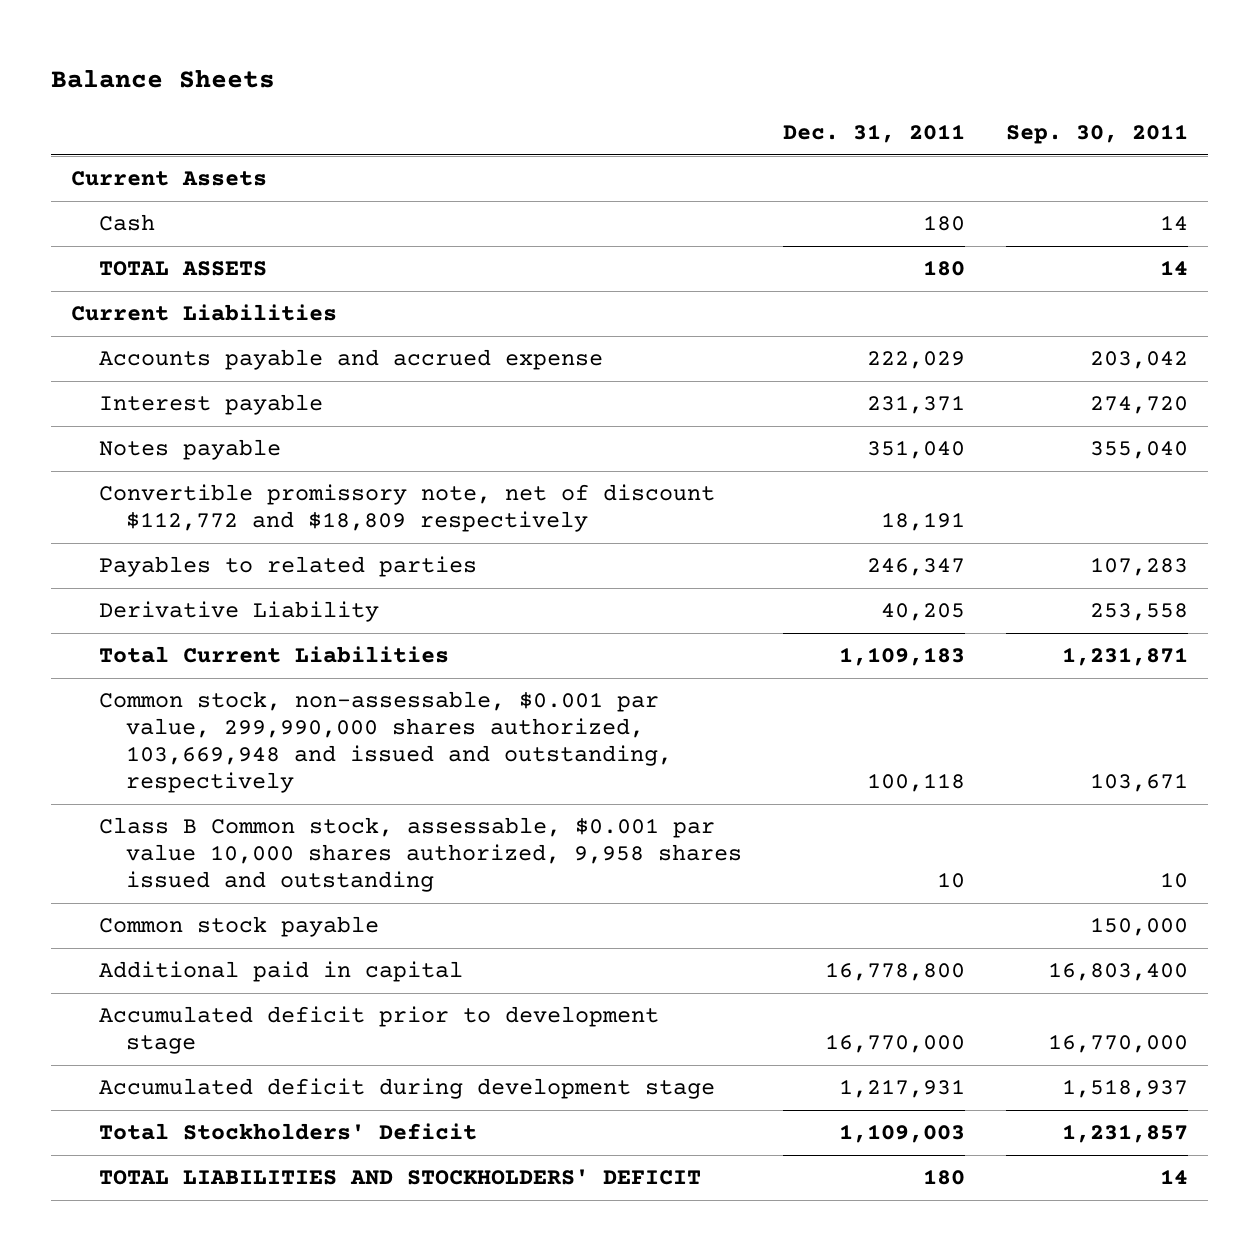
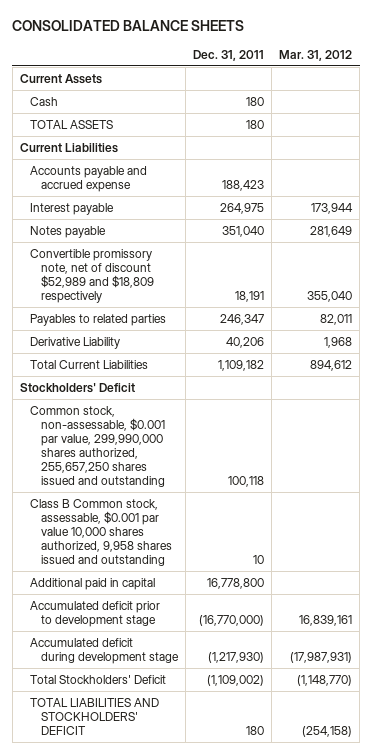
- Balance Sheets
+ CONSOLIDATED BALANCE SHEETS
- | Dec. 31, 2011 | Sep. 30, 2011
+ | Dec. 31, 2011 | Mar. 31, 2012
- Accounts payable and accrued expense | 222,029 | 203,042
- Interest payable | 231,371 | 274,720
+ Accounts payable and accrued expense | 188,423 |
+ Interest payable | 264,975 | 173,944
- Convertible promissory note, net of discount $112,772 and $18,809 respectively | 18,191 |
+ Convertible promissory note, net of discount $52,989 and $18,809 respectively | 18,191 | 355,040
- Derivative Liability | 40,205 | 253,558
- Total Current Liabilities | 1,109,183 | 1,231,871
- Common stock, non-assessable, $0.001 par value, 299,990,000 shares authorized, 103,669,948 and issued and outstanding, respectively | 100,118 | 103,671
+ Derivative Liability | 40,206 | 1,968
+ Total Current Liabilities | 1,109,182 | 894,612
+ Stockholders' Deficit
+ Common stock, non-assessable, $0.001 par value, 299,990,000 shares authorized, 255,657,250 shares issued and outstanding | 100,118 |
- Common stock payable | | 150,000
- Accumulated deficit prior to development stage | 16,770,000 | 16,770,000
- Accumulated deficit during development stage | 1,217,931 | 1,518,937
- Total Stockholders' Deficit | 1,109,003 | 1,231,857
+ Accumulated deficit prior to development stage | (16,770,000) | 16,839,161
+ Accumulated deficit during development stage | (1,217,930) | (17,987,931)
+ Total Stockholders' Deficit | (1,109,002) | (1,148,770)

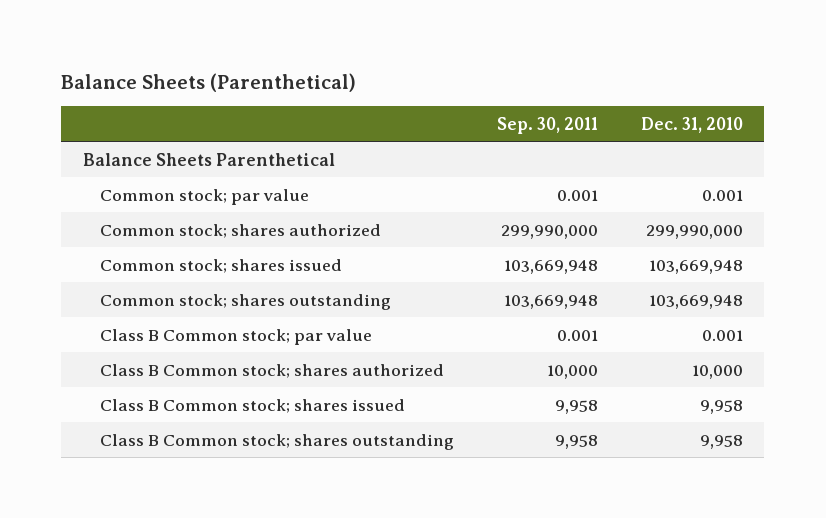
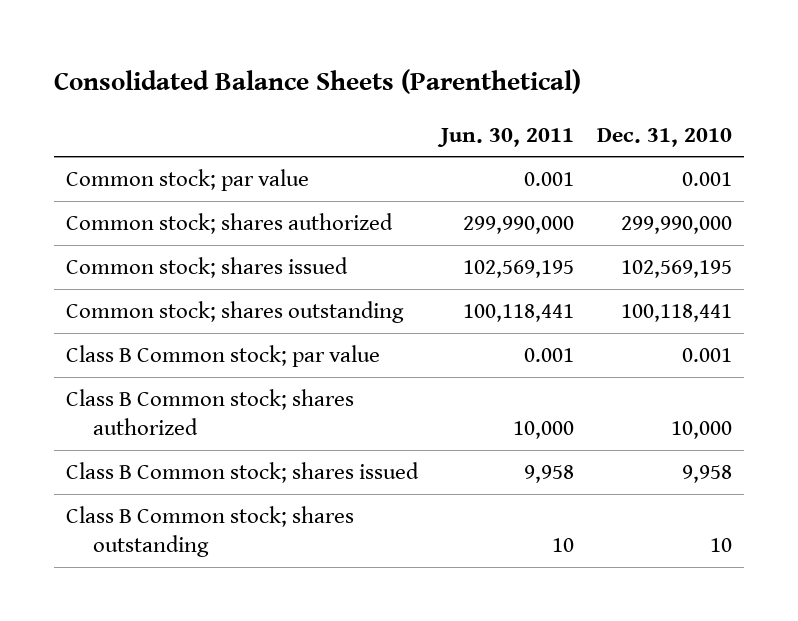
- Balance Sheets (Parenthetical)
+ Consolidated Balance Sheets (Parenthetical)
- | Sep. 30, 2011 | Dec. 31, 2010
+ | Jun. 30, 2011 | Dec. 31, 2010
- Balance Sheets Parenthetical
- Common stock; shares issued | 103,669,948 | 103,669,948
- Common stock; shares outstanding | 103,669,948 | 103,669,948
+ Common stock; shares issued | 102,569,195 | 102,569,195
+ Common stock; shares outstanding | 100,118,441 | 100,118,441
- Class B Common stock; shares outstanding | 9,958 | 9,958
+ Class B Common stock; shares outstanding | 10 | 10

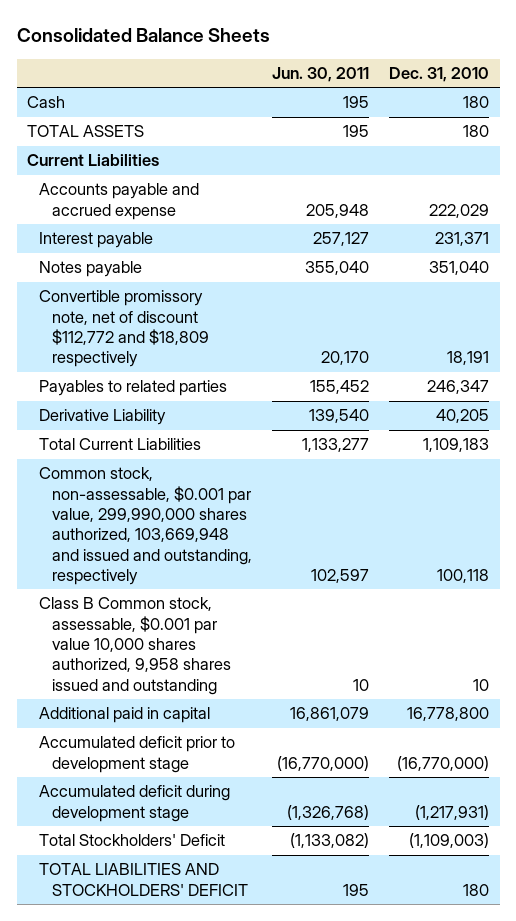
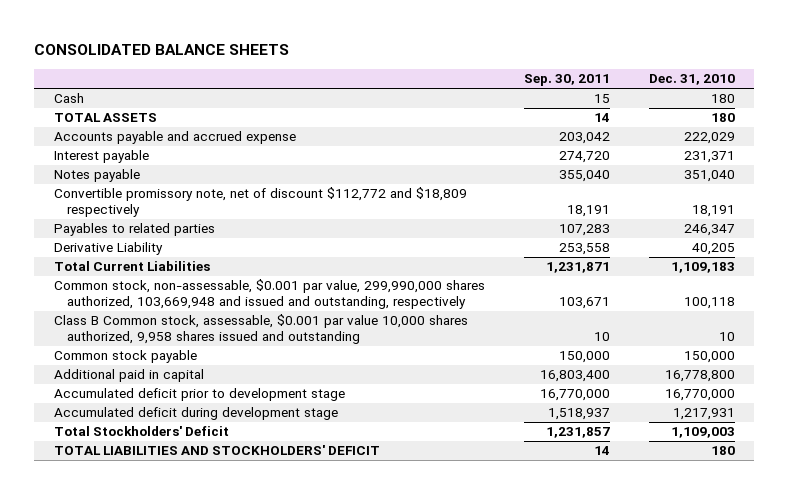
- Consolidated Balance Sheets
+ CONSOLIDATED BALANCE SHEETS
- | Jun. 30, 2011 | Dec. 31, 2010
+ | Sep. 30, 2011 | Dec. 31, 2010
- Current Liabilities
+ Common stock payable | 150,000 | 150,000
- Accumulated deficit prior to development stage | (16,770,000) | (16,770,000)
- Accumulated deficit during development stage | (1,326,768) | (1,217,931)
- Total Stockholders' Deficit | (1,133,082) | (1,109,003)
+ Accumulated deficit prior to development stage | 16,770,000 | 16,770,000
+ Accumulated deficit during development stage | 1,518,937 | 1,217,931
+ Total Stockholders' Deficit | 1,231,857 | 1,109,003

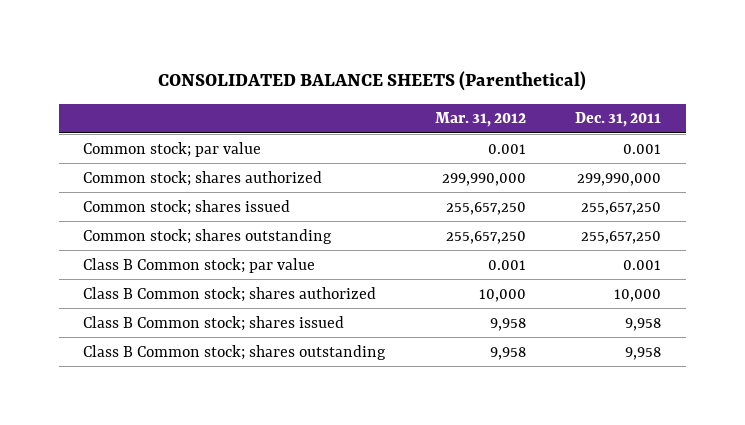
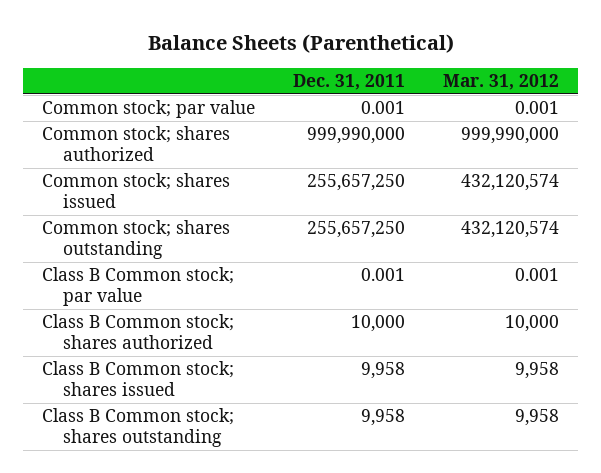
- CONSOLIDATED BALANCE SHEETS (Parenthetical)
+ Balance Sheets (Parenthetical)
- | Mar. 31, 2012 | Dec. 31, 2011
+ | Dec. 31, 2011 | Mar. 31, 2012
- Common stock; shares authorized | 299,990,000 | 299,990,000
- Common stock; shares issued | 255,657,250 | 255,657,250
- Common stock; shares outstanding | 255,657,250 | 255,657,250
+ Common stock; shares authorized | 999,990,000 | 999,990,000
+ Common stock; shares issued | 255,657,250 | 432,120,574
+ Common stock; shares outstanding | 255,657,250 | 432,120,574

